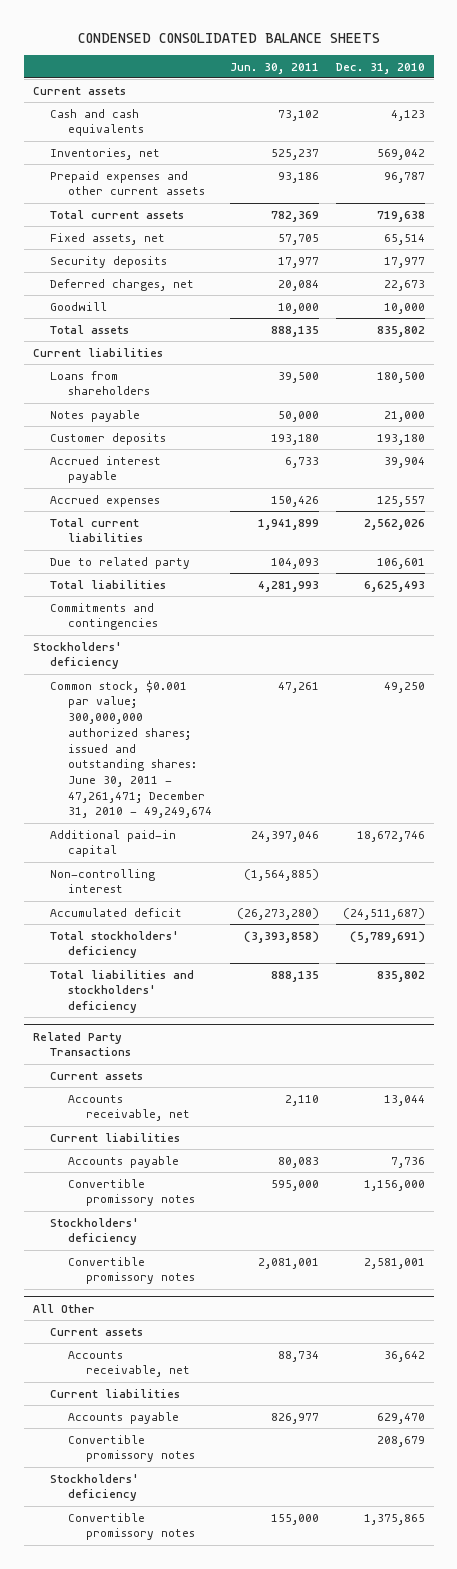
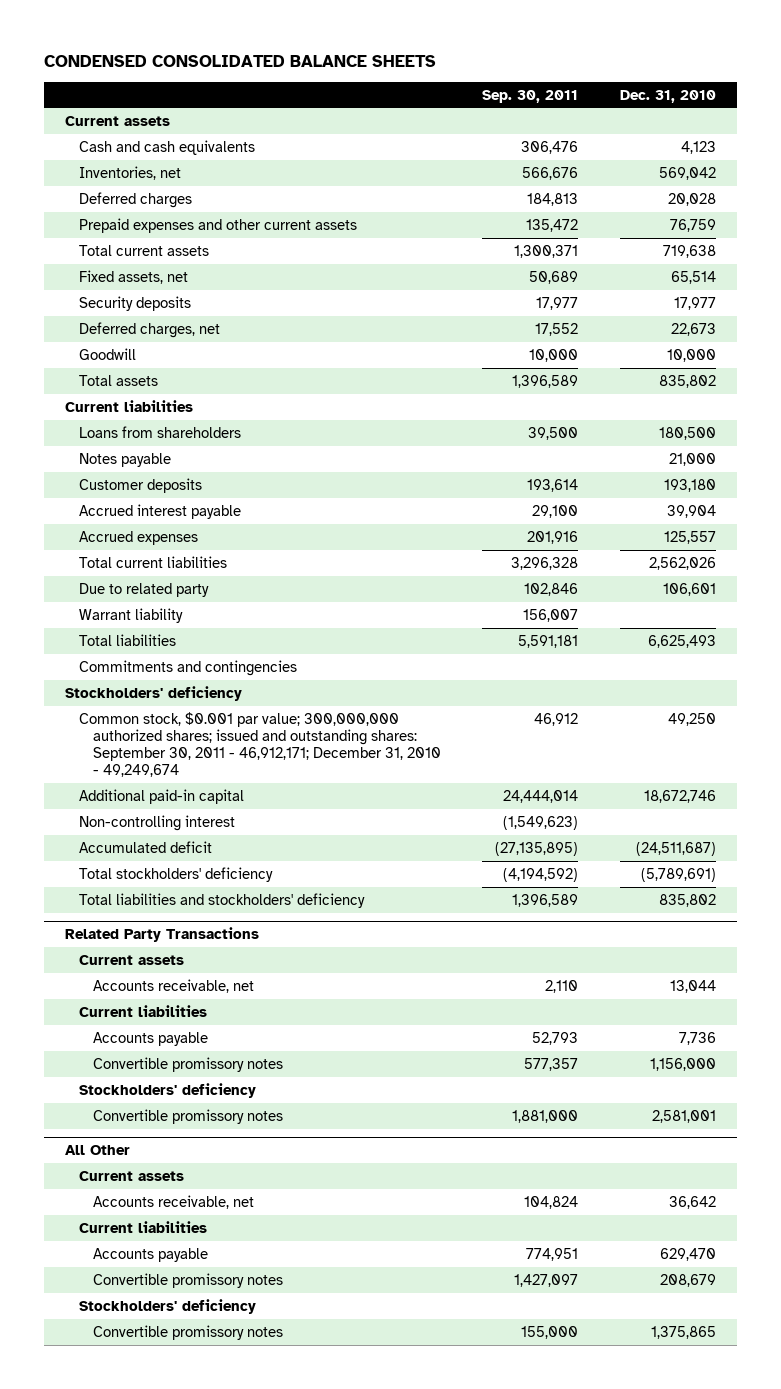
- | Jun. 30, 2011 | Dec. 31, 2010
+ | Sep. 30, 2011 | Dec. 31, 2010
- Prepaid expenses and other current assets | 93,186 | 96,787
+ Deferred charges | 184,813 | 20,028
+ Prepaid expenses and other current assets | 135,472 | 76,759
+ Warrant liability | 156,007 |
- Common stock, $0.001 par value; 300,000,000 authorized shares; issued and outstanding shares: June 30, 2011 - 47,261,471; December 31, 2010 - 49,249,674 | 47,261 | 49,250
+ Common stock, $0.001 par value; 300,000,000 authorized shares; issued and outstanding shares: September 30, 2011 - 46,912,171; December 31, 2010 - 49,249,674 | 46,912 | 49,250

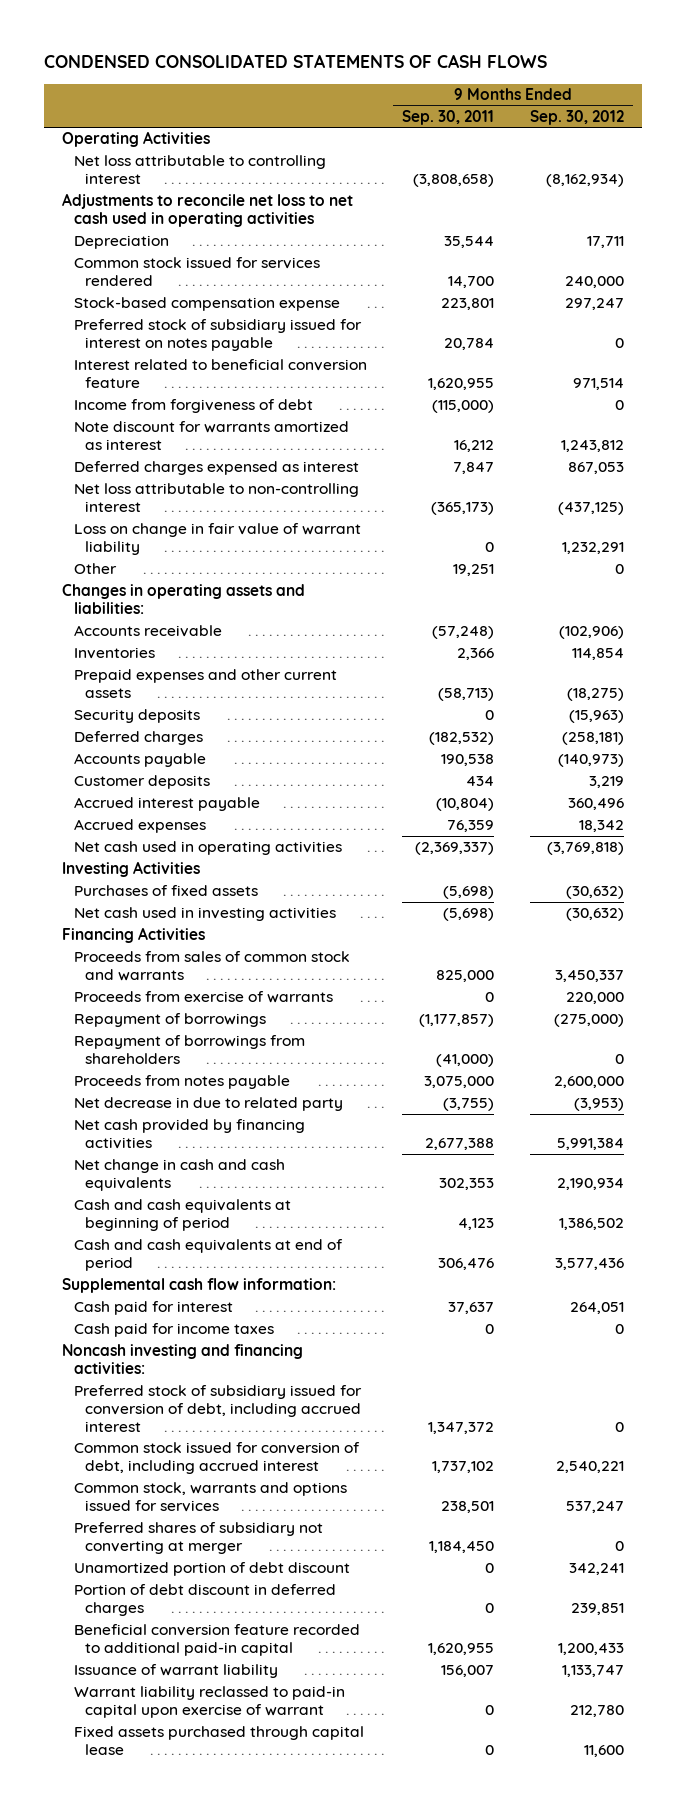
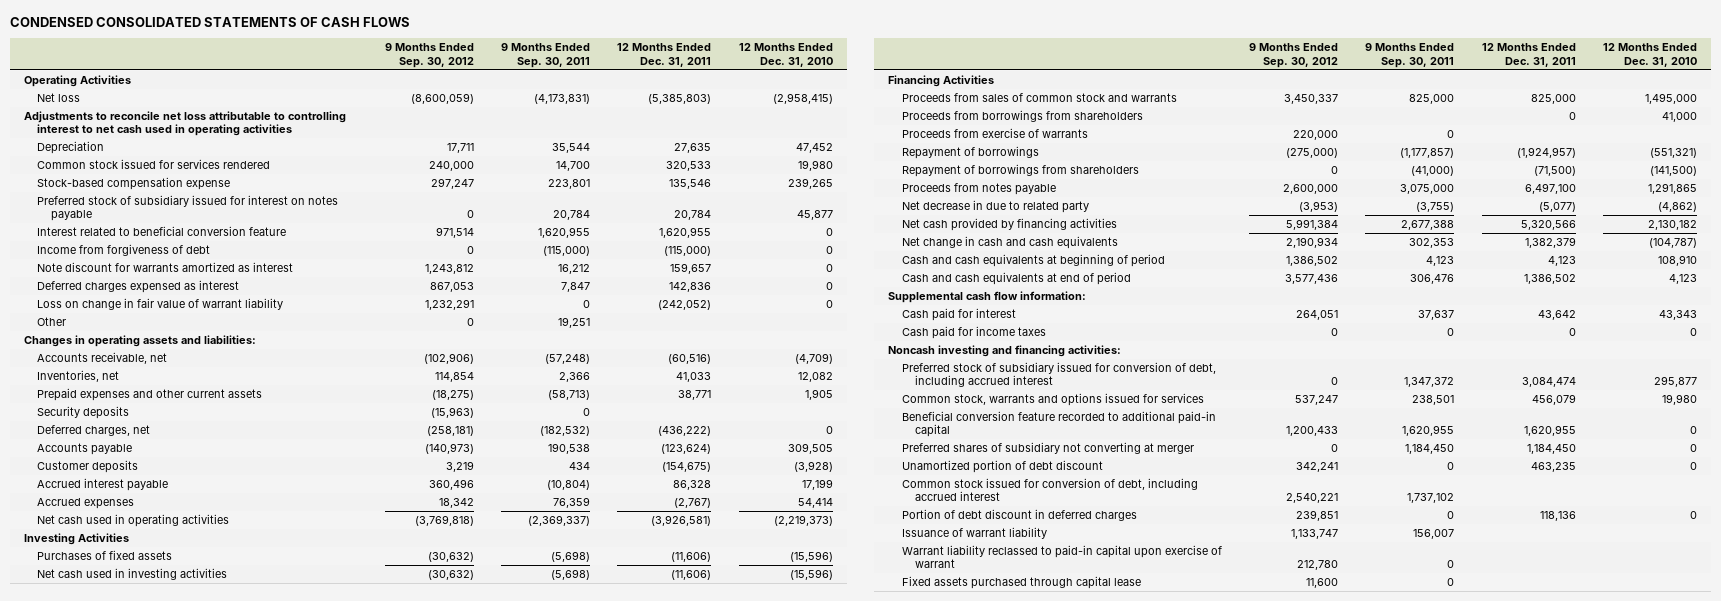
- | 9 Months Ended Sep. 30, 2011 | 9 Months Ended Sep. 30, 2012
+ | 9 Months Ended Sep. 30, 2012 | 9 Months Ended Sep. 30, 2011 | 12 Months Ended Dec. 31, 2011 | 12 Months Ended Dec. 31, 2010
- Net loss attributable to controlling interest | (3,808,658) | (8,162,934)
- Adjustments to reconcile net loss to net cash used in operating activities
+ Net loss | (8,600,059) | (4,173,831) | (5,385,803) | (2,958,415)
+ Adjustments to reconcile net loss attributable to controlling interest to net cash used in operating activities
- Net loss attributable to non-controlling interest | (365,173) | (437,125)
- Accounts receivable | (57,248) | (102,906)
- Inventories | 2,366 | 114,854
+ Accounts receivable, net | (102,906) | (57,248) | (60,516) | (4,709)
+ Inventories, net | 114,854 | 2,366 | 41,033 | 12,082
- Deferred charges | (182,532) | (258,181)
+ Deferred charges, net | (258,181) | (182,532) | (436,222) | 0
+ Proceeds from borrowings from shareholders | | | 0 | 41,000
moved up: Beneficial conversion feature recorded to additional paid-in capital | 1,200,433 | 1,620,955 | 1,620,955 | 0
moved down: Common stock issued for conversion of debt, including accrued interest | 2,540,221 | 1,737,102 | |

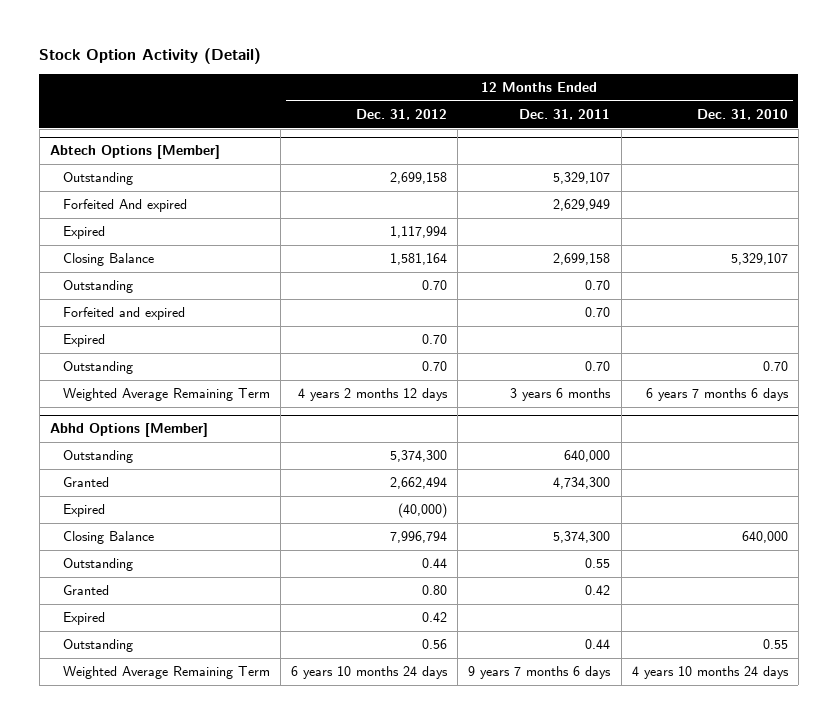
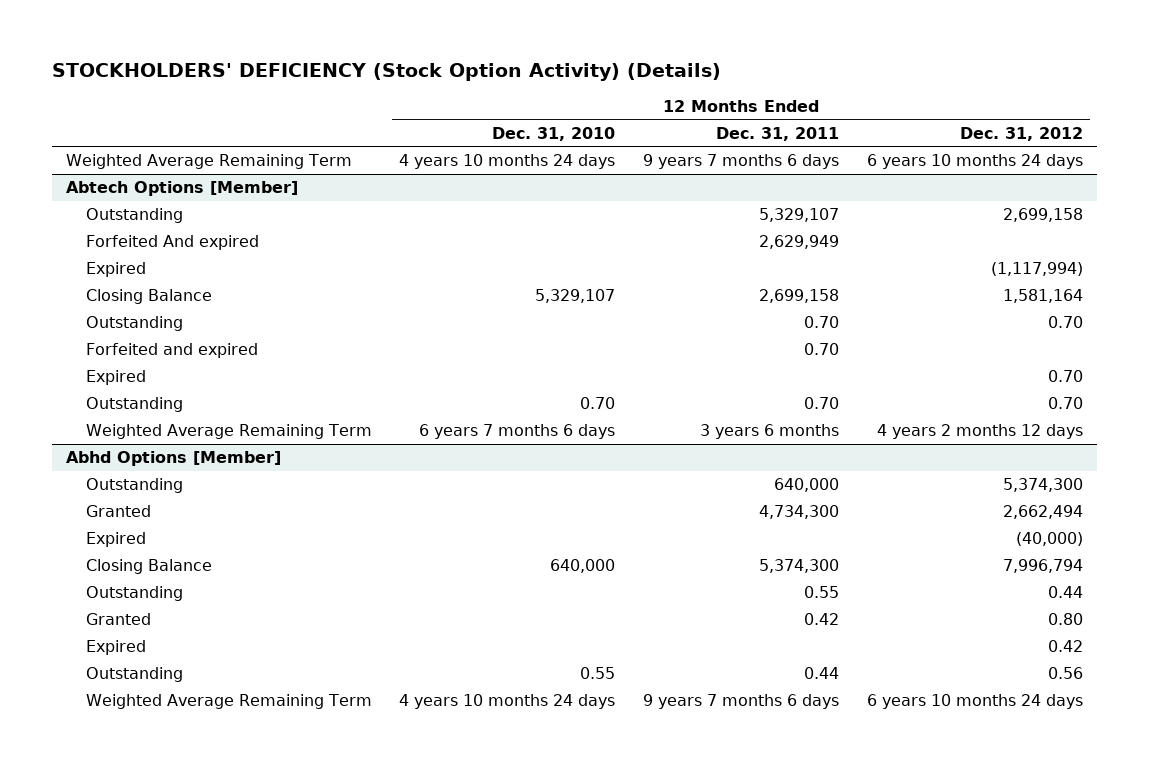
- Stock Option Activity (Detail)
+ STOCKHOLDERS' DEFICIENCY (Stock Option Activity) (Details)
- | 12 Months Ended Dec. 31, 2012 | 12 Months Ended Dec. 31, 2011 | 12 Months Ended Dec. 31, 2010
+ | 12 Months Ended Dec. 31, 2010 | 12 Months Ended Dec. 31, 2011 | 12 Months Ended Dec. 31, 2012
+ Weighted Average Remaining Term | 4 years 10 months 24 days | 9 years 7 months 6 days | 6 years 10 months 24 days
@ Abtech Options [Member]
- Expired | 1,117,994 | |
+ Expired | | | (1,117,994)

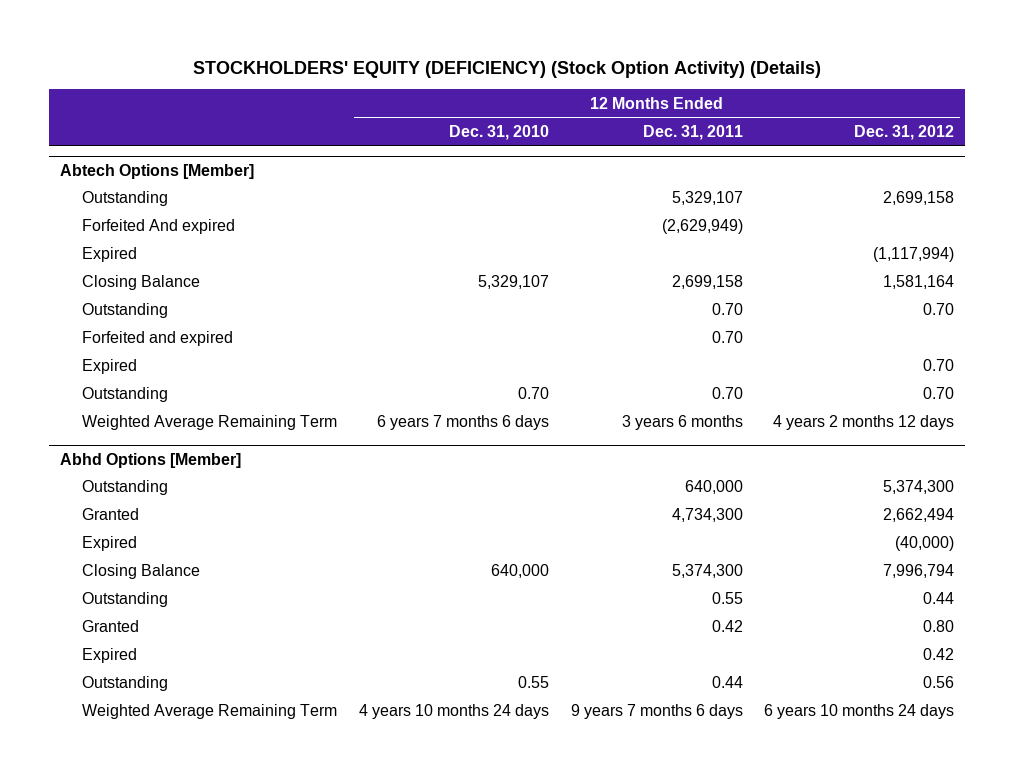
- STOCKHOLDERS' DEFICIENCY (Stock Option Activity) (Details)
+ STOCKHOLDERS' EQUITY (DEFICIENCY) (Stock Option Activity) (Details)
- Weighted Average Remaining Term | 4 years 10 months 24 days | 9 years 7 months 6 days | 6 years 10 months 24 days
@ Abtech Options [Member]
- Forfeited And expired | | 2,629,949 |
+ Forfeited And expired | | (2,629,949) |

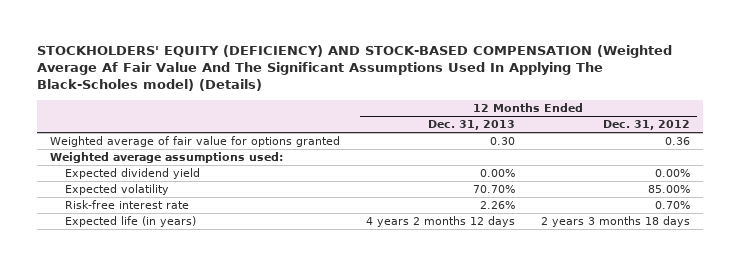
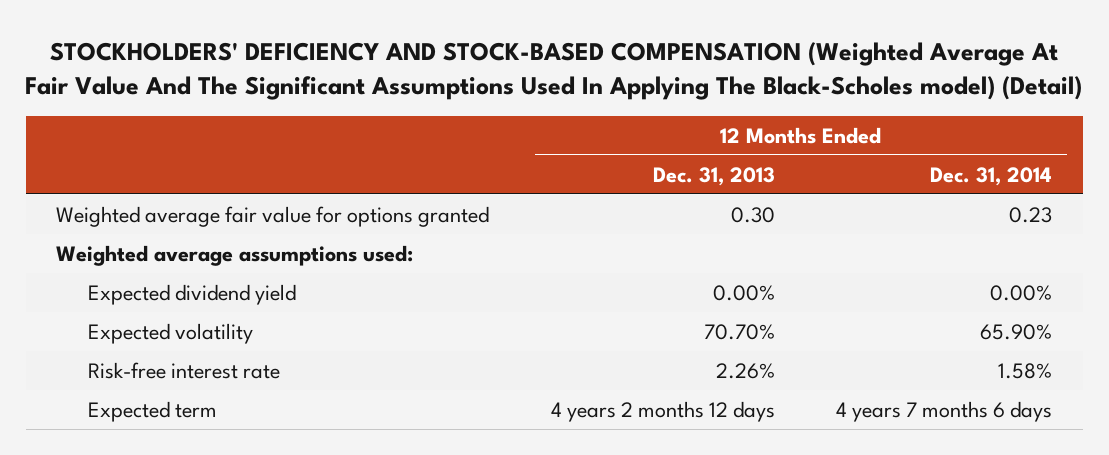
- STOCKHOLDERS' EQUITY (DEFICIENCY) AND STOCK-BASED COMPENSATION (Weighted Average Af Fair Value And The Significant Assumptions Used In Applying The Black-Scholes model) (Details)
+ STOCKHOLDERS' DEFICIENCY AND STOCK-BASED COMPENSATION (Weighted Average At Fair Value And The Significant Assumptions Used In Applying The Black-Scholes model) (Detail)
- | 12 Months Ended Dec. 31, 2013 | 12 Months Ended Dec. 31, 2012
+ | 12 Months Ended Dec. 31, 2013 | 12 Months Ended Dec. 31, 2014
- Weighted average of fair value for options granted | 0.30 | 0.36
+ Weighted average fair value for options granted | 0.30 | 0.23
- Expected life (in years) | 4 years 2 months 12 days | 2 years 3 months 18 days
+ Expected term | 4 years 2 months 12 days | 4 years 7 months 6 days

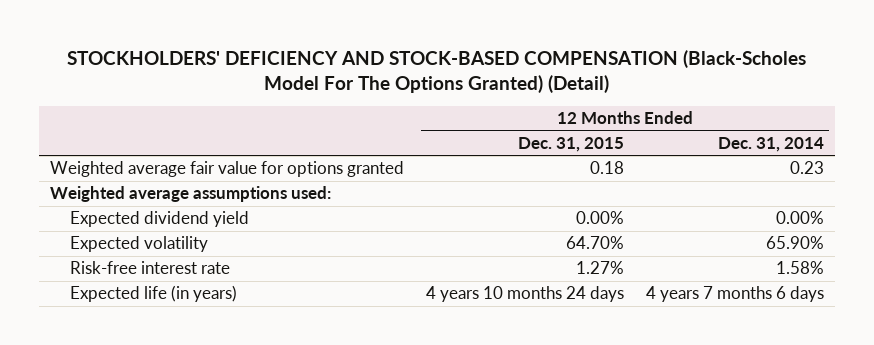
- STOCKHOLDERS' DEFICIENCY AND STOCK-BASED COMPENSATION (Weighted Average At Fair Value And The Significant Assumptions Used In Applying The Black-Scholes model) (Detail)
+ STOCKHOLDERS' DEFICIENCY AND STOCK-BASED COMPENSATION (Black-Scholes Model For The Options Granted) (Detail)
- | 12 Months Ended Dec. 31, 2013 | 12 Months Ended Dec. 31, 2014
+ | 12 Months Ended Dec. 31, 2015 | 12 Months Ended Dec. 31, 2014
- Expected term | 4 years 2 months 12 days | 4 years 7 months 6 days
+ Expected life (in years) | 4 years 10 months 24 days | 4 years 7 months 6 days

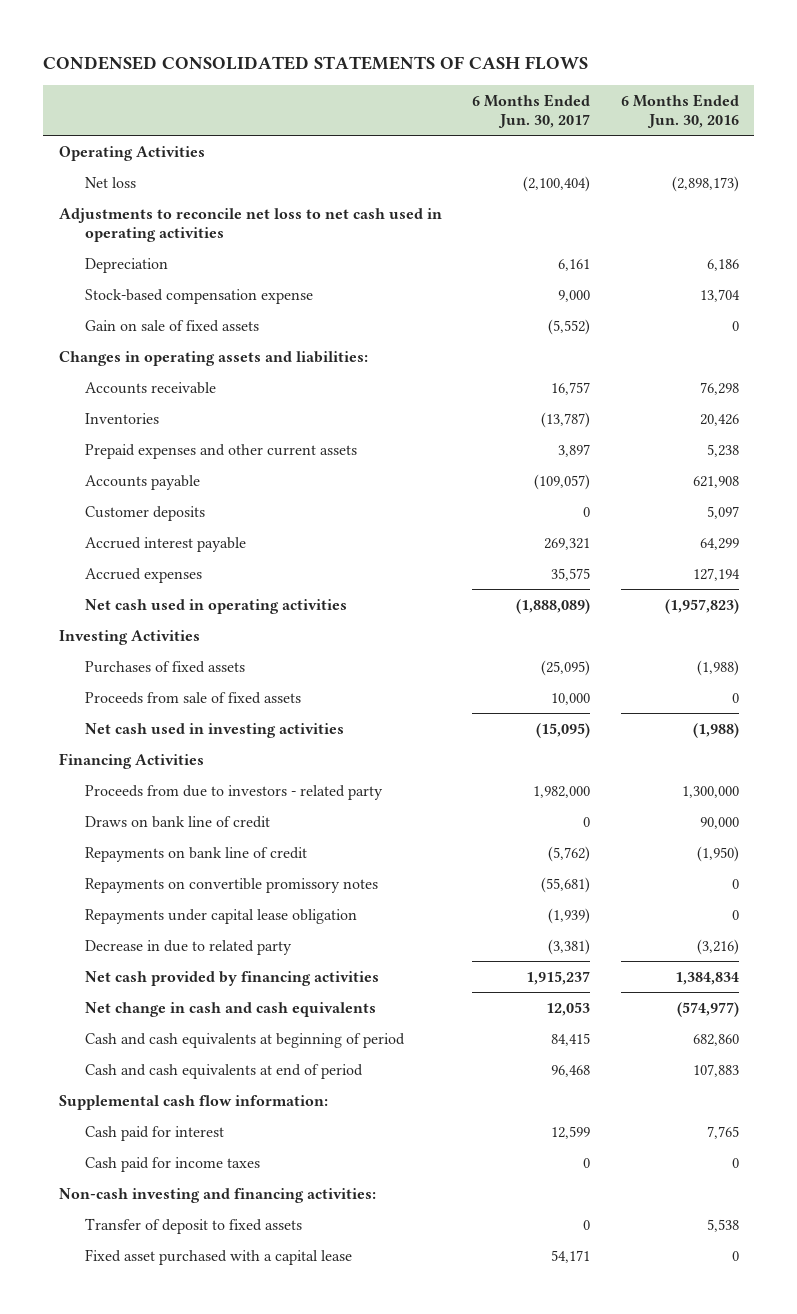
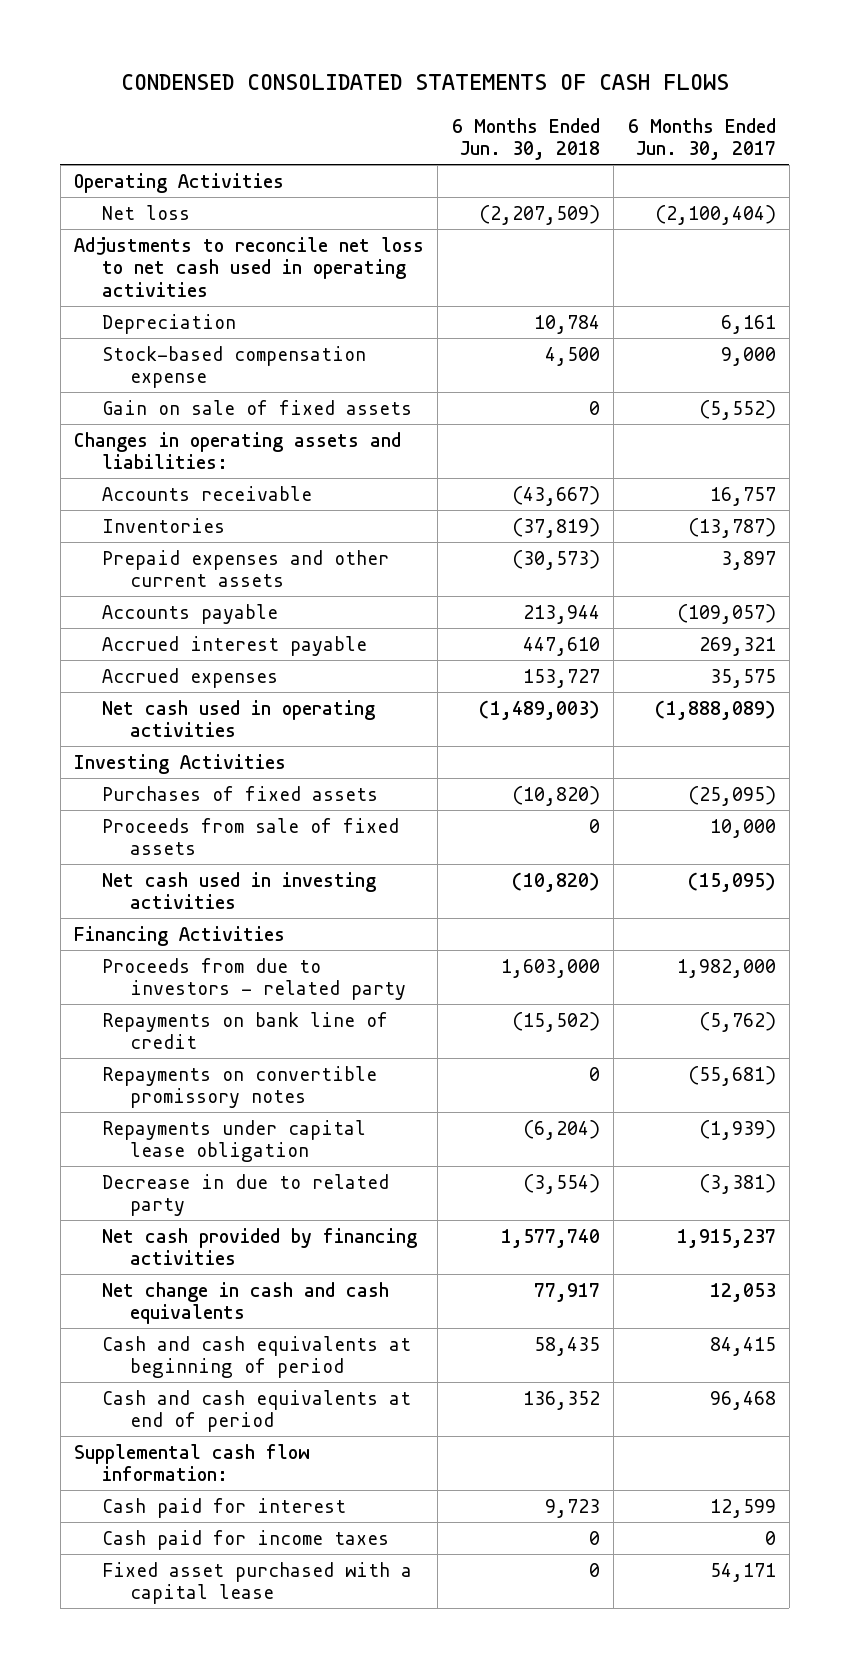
- | 6 Months Ended Jun. 30, 2017 | 6 Months Ended Jun. 30, 2016
+ | 6 Months Ended Jun. 30, 2018 | 6 Months Ended Jun. 30, 2017
- Customer deposits | 0 | 5,097
- Draws on bank line of credit | 0 | 90,000
- Non-cash investing and financing activities:
- Transfer of deposit to fixed assets | 0 | 5,538

